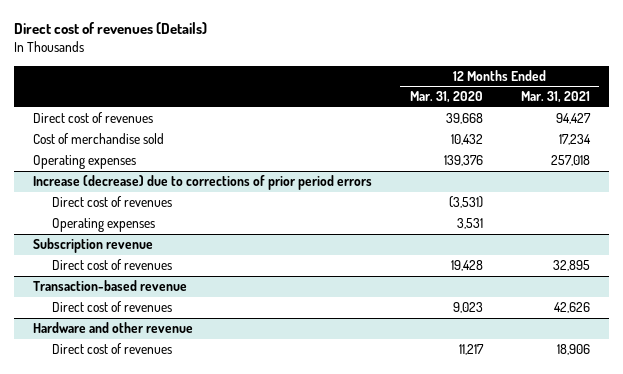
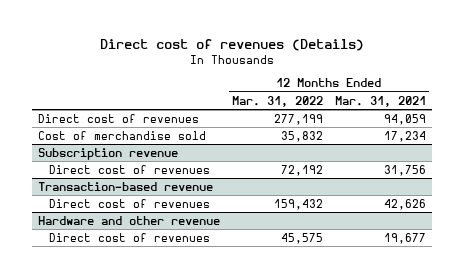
- | 12 Months Ended Mar. 31, 2020 | 12 Months Ended Mar. 31, 2021
+ | 12 Months Ended Mar. 31, 2022 | 12 Months Ended Mar. 31, 2021
- Direct cost of revenues | 39,668 | 94,427
+ Direct cost of revenues | 277,199 | 94,059
- Operating expenses | 139,376 | 257,018
- Increase (decrease) due to corrections of prior period errors
- Direct cost of revenues | (3,531) |
- Operating expenses | 3,531 |
@ Subscription revenue
- Direct cost of revenues | 19,428 | 32,895
+ Direct cost of revenues | 72,192 | 31,756
@ Hardware and other revenue
- Direct cost of revenues | 11,217 | 18,906
+ Direct cost of revenues | 45,575 | 19,677

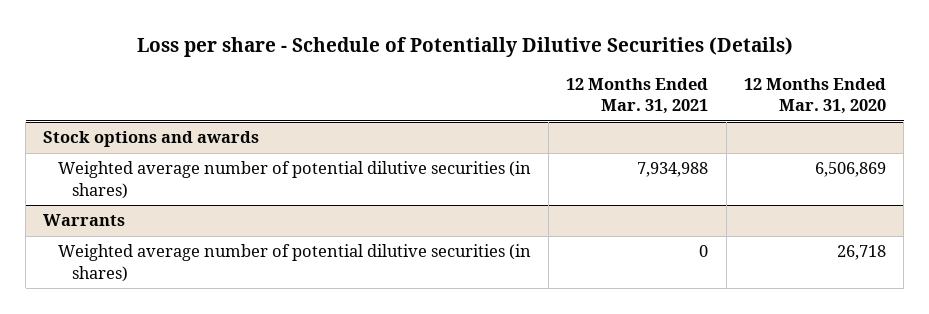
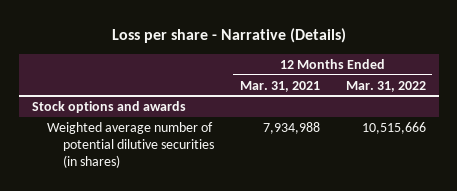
- Loss per share - Schedule of Potentially Dilutive Securities (Details)
+ Loss per share - Narrative (Details)
- | 12 Months Ended Mar. 31, 2021 | 12 Months Ended Mar. 31, 2020
+ | 12 Months Ended Mar. 31, 2021 | 12 Months Ended Mar. 31, 2022
- Warrants
- Weighted average number of potential dilutive securities (in shares) | 0 | 26,718

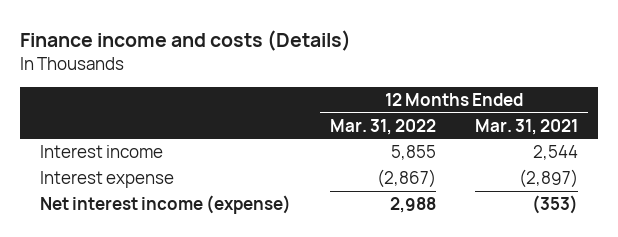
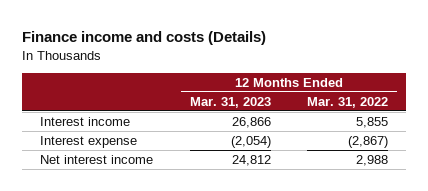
- | 12 Months Ended Mar. 31, 2022 | 12 Months Ended Mar. 31, 2021
+ | 12 Months Ended Mar. 31, 2023 | 12 Months Ended Mar. 31, 2022
- Net interest income (expense) | 2,988 | (353)
+ Net interest income | 24,812 | 2,988

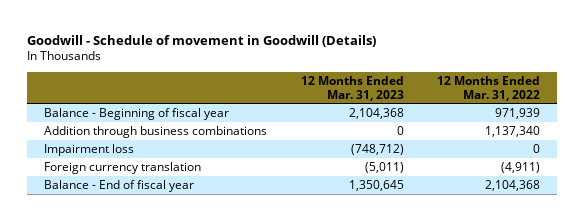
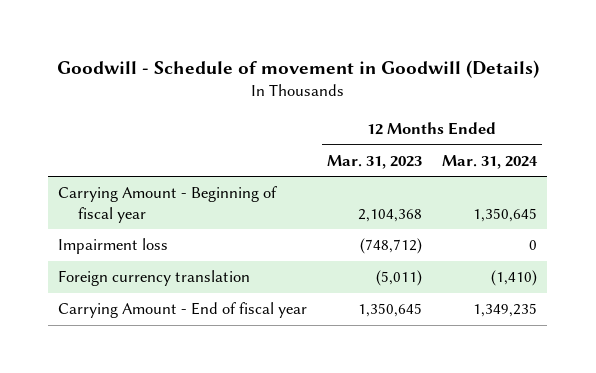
- | 12 Months Ended Mar. 31, 2023 | 12 Months Ended Mar. 31, 2022
+ | 12 Months Ended Mar. 31, 2023 | 12 Months Ended Mar. 31, 2024
- Balance - Beginning of fiscal year | 2,104,368 | 971,939
- Addition through business combinations | 0 | 1,137,340
+ Carrying Amount - Beginning of fiscal year | 2,104,368 | 1,350,645
- Balance - End of fiscal year | 1,350,645 | 2,104,368
+ Carrying Amount - End of fiscal year | 1,350,645 | 1,349,235

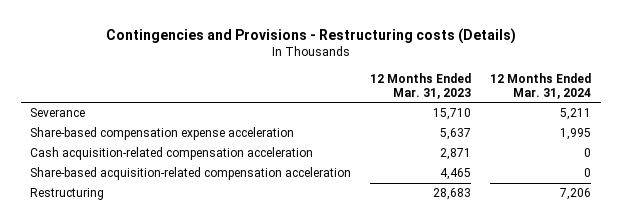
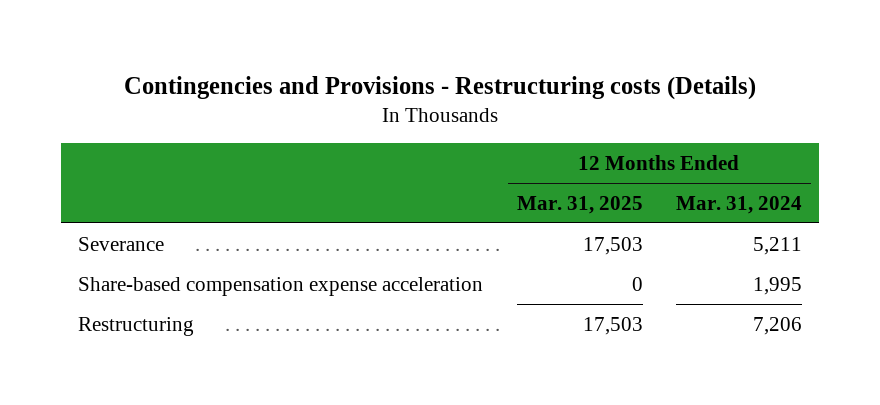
- | 12 Months Ended Mar. 31, 2023 | 12 Months Ended Mar. 31, 2024
+ | 12 Months Ended Mar. 31, 2025 | 12 Months Ended Mar. 31, 2024
- Cash acquisition-related compensation acceleration | 2,871 | 0
- Share-based acquisition-related compensation acceleration | 4,465 | 0

